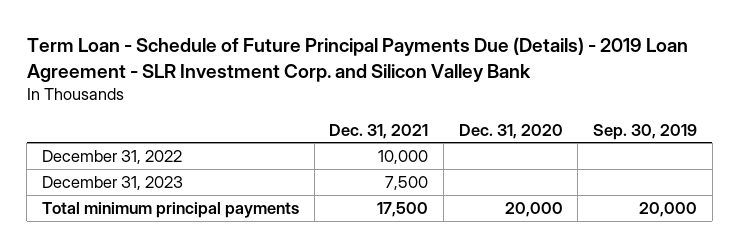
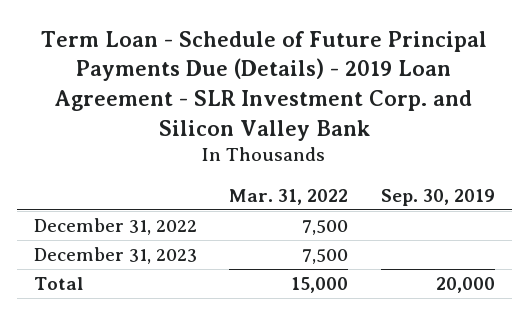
- | Dec. 31, 2021 | Dec. 31, 2020 | Sep. 30, 2019
+ | Mar. 31, 2022 | Sep. 30, 2019
- Total minimum principal payments | 17,500 | 20,000 | 20,000
+ Total | 15,000 | 20,000

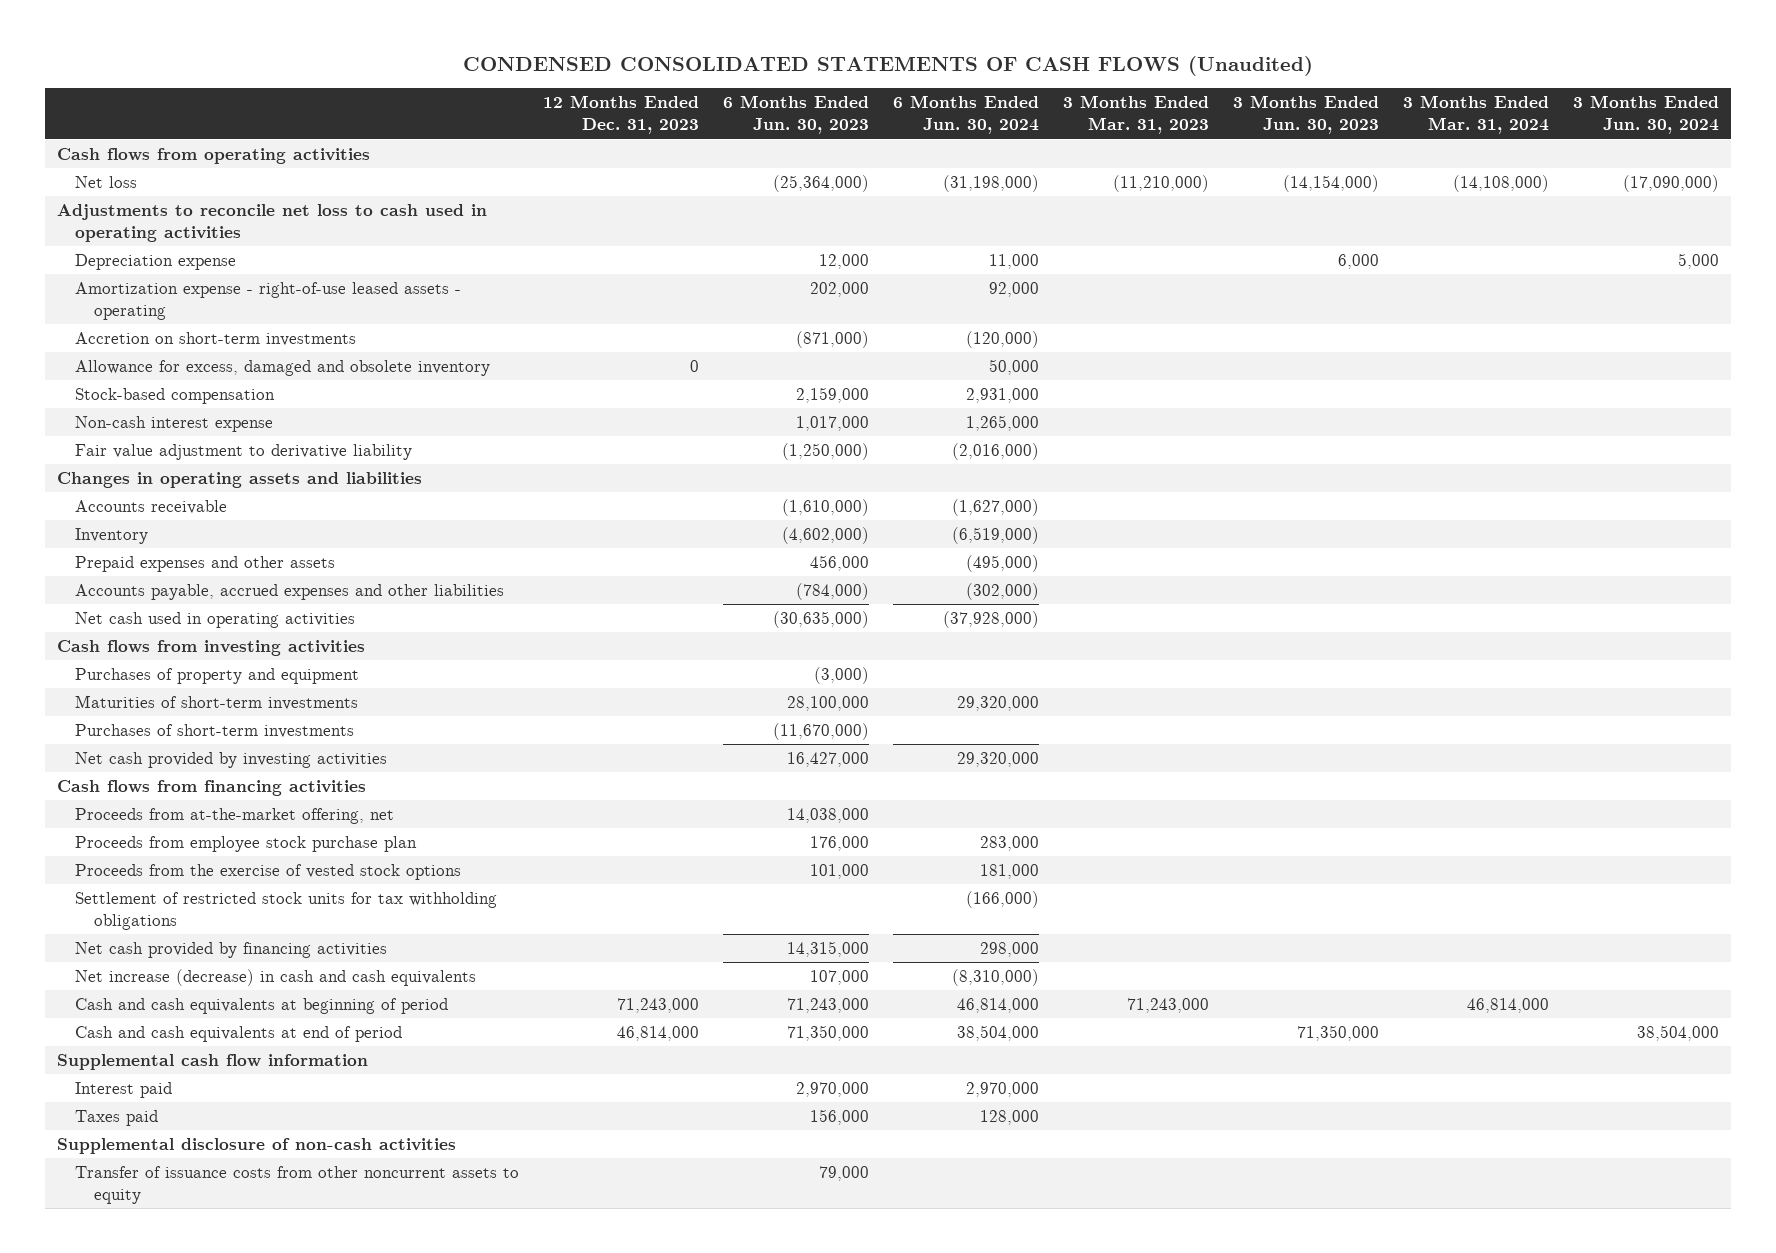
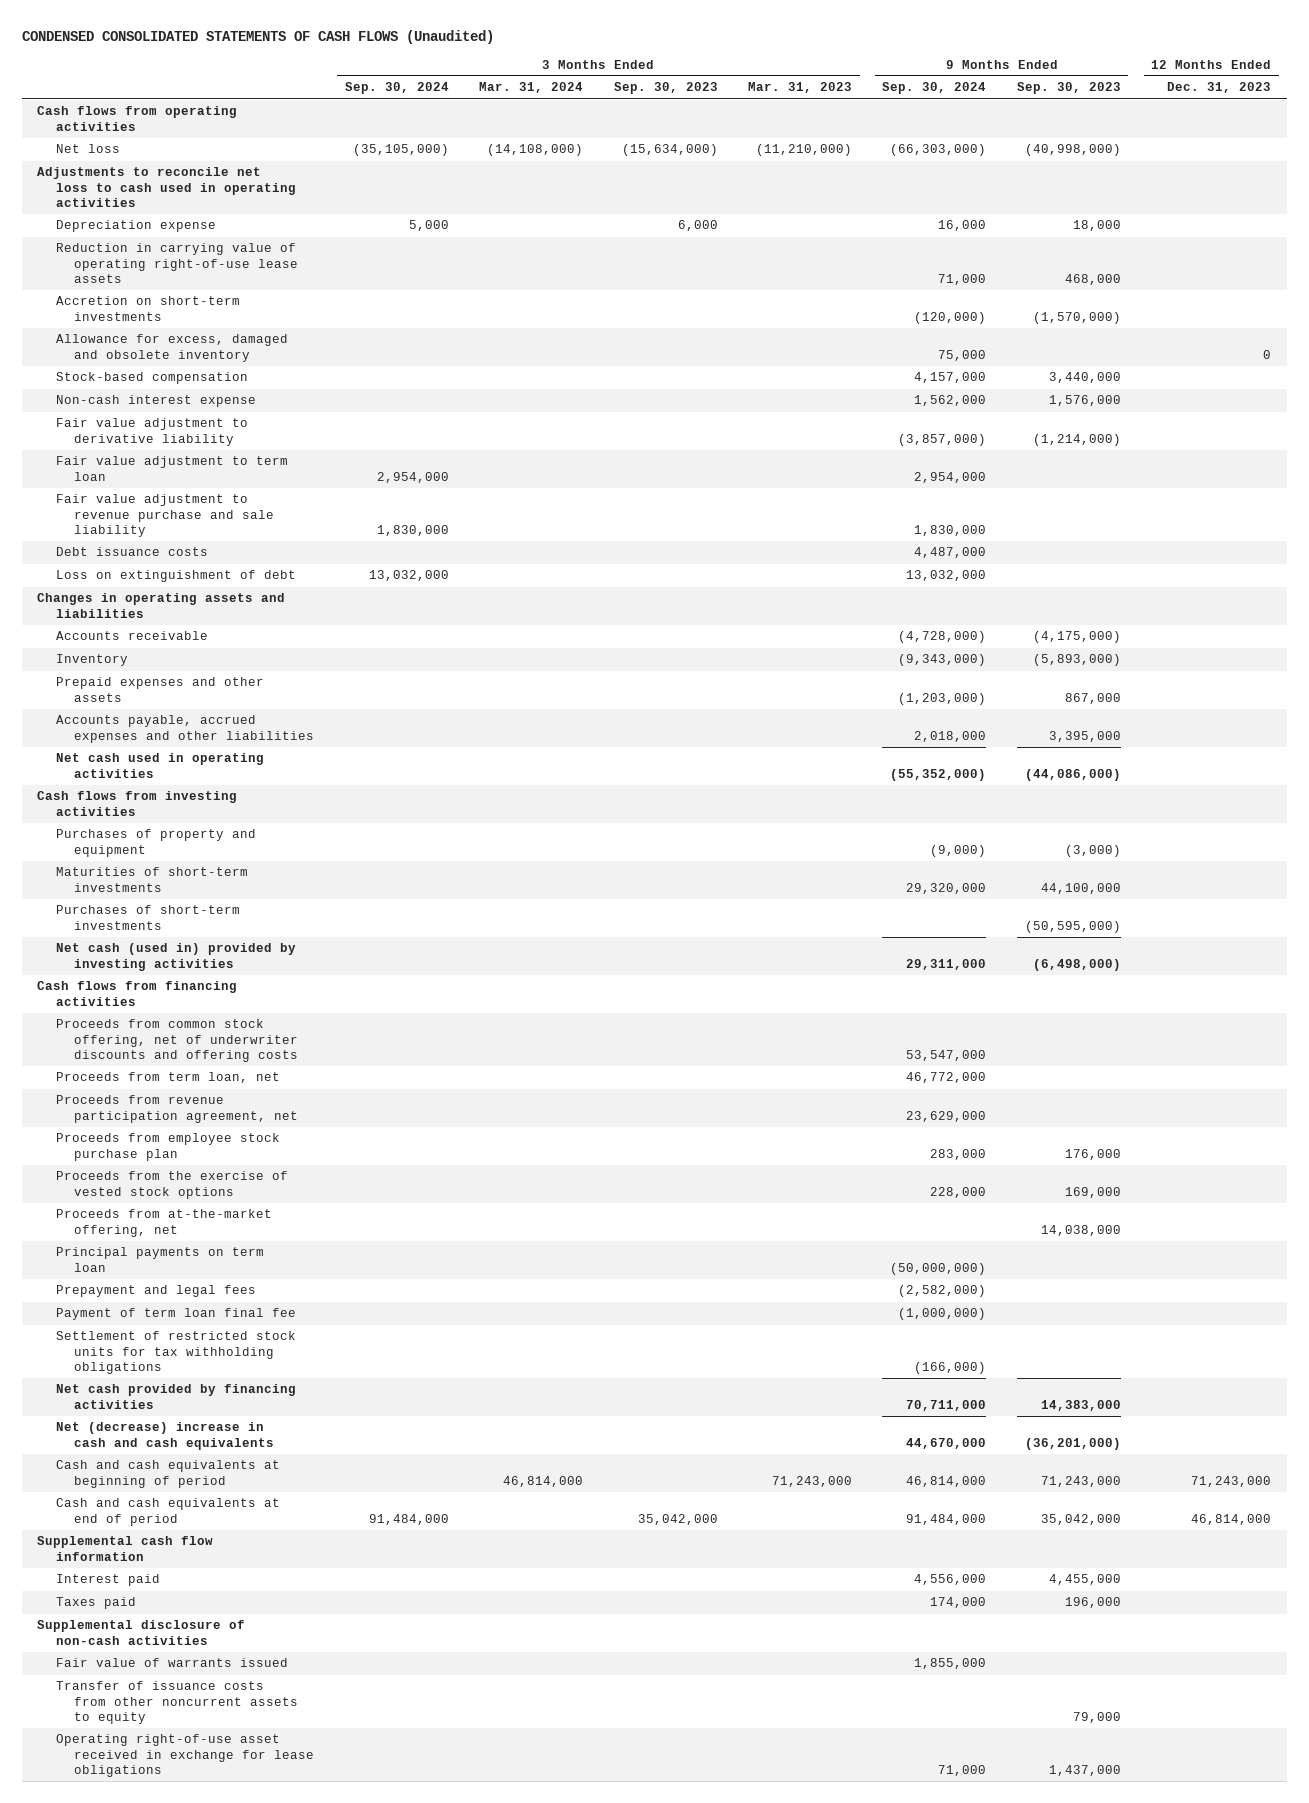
- | 12 Months Ended Dec. 31, 2023 | 6 Months Ended Jun. 30, 2023 | 6 Months Ended Jun. 30, 2024 | 3 Months Ended Mar. 31, 2023 | 3 Months Ended Jun. 30, 2023 | 3 Months Ended Mar. 31, 2024 | 3 Months Ended Jun. 30, 2024
+ | 3 Months Ended Sep. 30, 2024 | 3 Months Ended Mar. 31, 2024 | 3 Months Ended Sep. 30, 2023 | 3 Months Ended Mar. 31, 2023 | 9 Months Ended Sep. 30, 2024 | 9 Months Ended Sep. 30, 2023 | 12 Months Ended Dec. 31, 2023
- Amortization expense - right-of-use leased assets - operating | | 202,000 | 92,000 | | | |
+ Reduction in carrying value of operating right-of-use lease assets | | | | | 71,000 | 468,000 |
+ Fair value adjustment to term loan | 2,954,000 | | | | 2,954,000 | |
+ Fair value adjustment to revenue purchase and sale liability | 1,830,000 | | | | 1,830,000 | |
+ Debt issuance costs | | | | | 4,487,000 | |
+ Loss on extinguishment of debt | 13,032,000 | | | | 13,032,000 | |
- Net cash provided by investing activities | | 16,427,000 | 29,320,000 | | | |
+ Net cash (used in) provided by investing activities | | | | | 29,311,000 | (6,498,000) |
+ Proceeds from common stock offering, net of underwriter discounts and offering costs | | | | | 53,547,000 | |
+ Proceeds from term loan, net | | | | | 46,772,000 | |
+ Proceeds from revenue participation agreement, net | | | | | 23,629,000 | |
moved down: Proceeds from at-the-market offering, net | | | | | | 14,038,000 |
+ Principal payments on term loan | | | | | (50,000,000) | |
+ Prepayment and legal fees | | | | | (2,582,000) | |
+ Payment of term loan final fee | | | | | (1,000,000) | |
- Net increase (decrease) in cash and cash equivalents | | 107,000 | (8,310,000) | | | |
+ Net (decrease) increase in cash and cash equivalents | | | | | 44,670,000 | (36,201,000) |
+ Fair value of warrants issued | | | | | 1,855,000 | |
+ Operating right-of-use asset received in exchange for lease obligations | | | | | 71,000 | 1,437,000 |

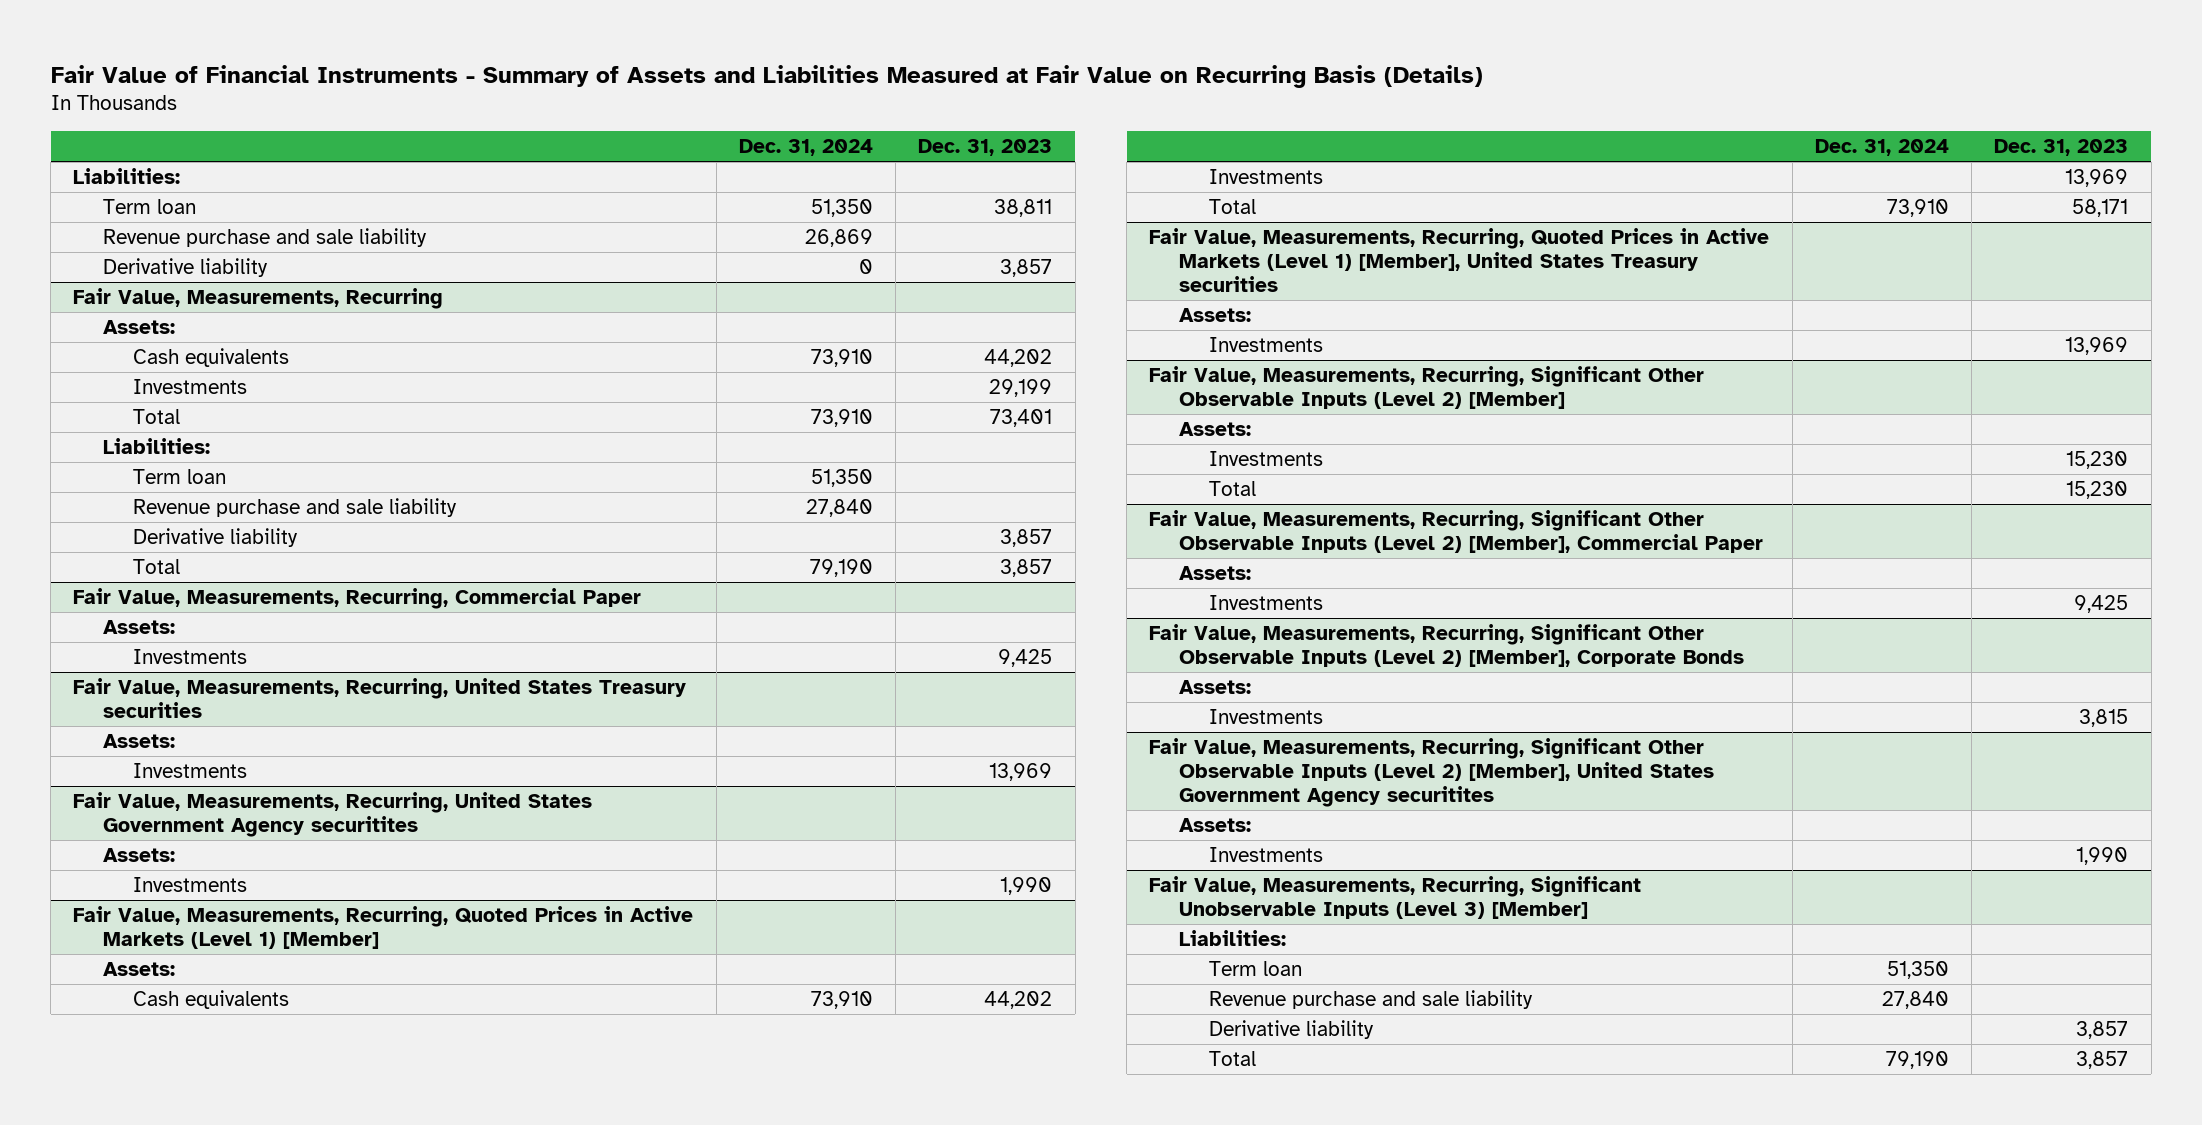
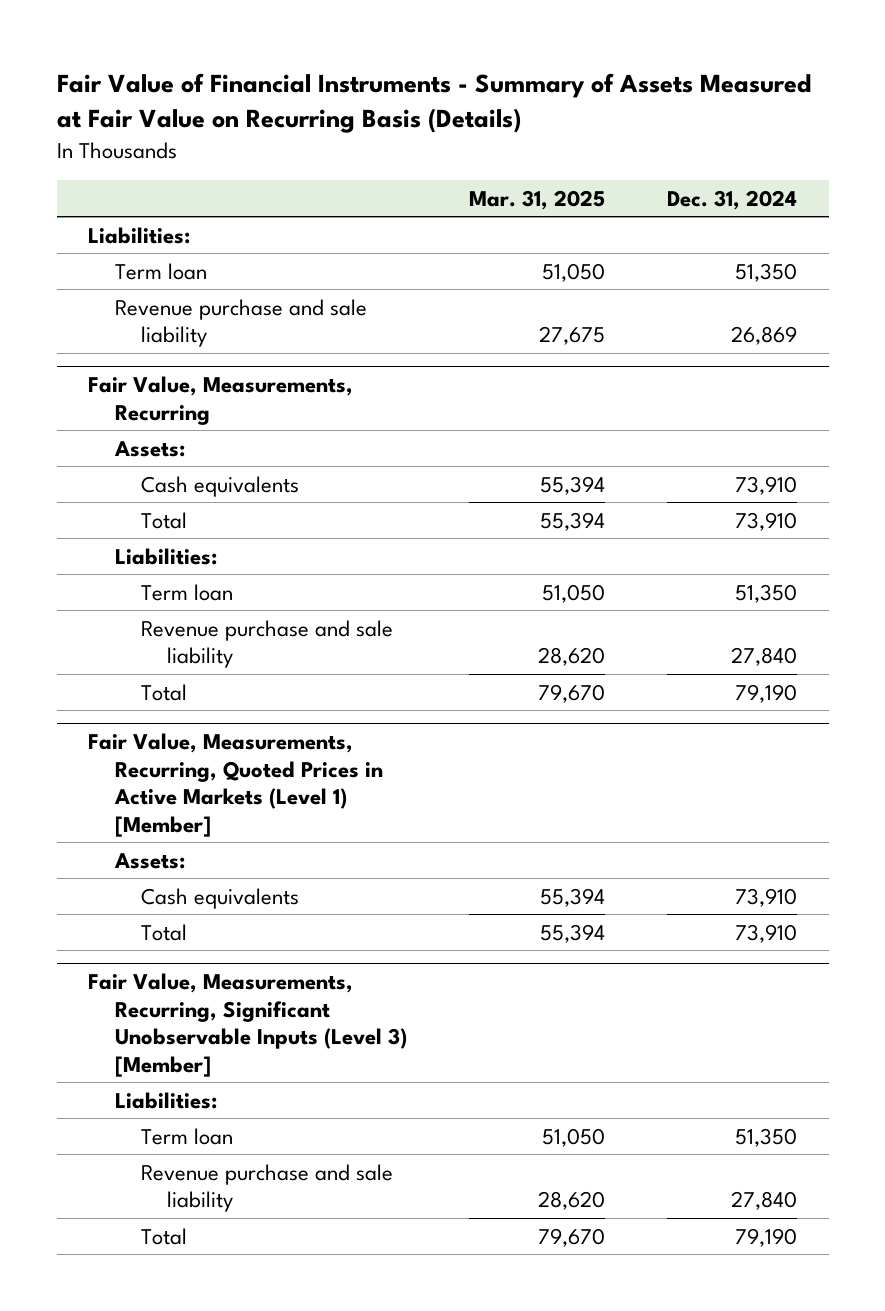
- Fair Value of Financial Instruments - Summary of Assets and Liabilities Measured at Fair Value on Recurring Basis (Details)
+ Fair Value of Financial Instruments - Summary of Assets Measured at Fair Value on Recurring Basis (Details)
- | Dec. 31, 2024 | Dec. 31, 2023
+ | Mar. 31, 2025 | Dec. 31, 2024
- Derivative liability | 0 | 3,857
@ Fair Value, Measurements, Recurring
- Investments | | 29,199
- Derivative liability | | 3,857
- Fair Value, Measurements, Recurring, Commercial Paper
- Assets:
- Investments | | 9,425
- Fair Value, Measurements, Recurring, United States Treasury securities
- Assets:
- Investments | | 13,969
- Fair Value, Measurements, Recurring, United States Government Agency securitites
- Assets:
- Investments | | 1,990
@ Fair Value, Measurements, Recurring, Quoted Prices in Active Markets (Level 1) [Member]
- Investments | | 13,969
- Fair Value, Measurements, Recurring, Quoted Prices in Active Markets (Level 1) [Member], United States Treasury securities
- Assets:
- Investments | | 13,969
- Fair Value, Measurements, Recurring, Significant Other Observable Inputs (Level 2) [Member]
- Assets:
- Investments | | 15,230
- Total | | 15,230
- Fair Value, Measurements, Recurring, Significant Other Observable Inputs (Level 2) [Member], Commercial Paper
- Assets:
- Investments | | 9,425
- Fair Value, Measurements, Recurring, Significant Other Observable Inputs (Level 2) [Member], Corporate Bonds
- Assets:
- Investments | | 3,815
- Fair Value, Measurements, Recurring, Significant Other Observable Inputs (Level 2) [Member], United States Government Agency securitites
- Assets:
- Investments | | 1,990
@ Fair Value, Measurements, Recurring, Significant Unobservable Inputs (Level 3) [Member]
- Derivative liability | | 3,857

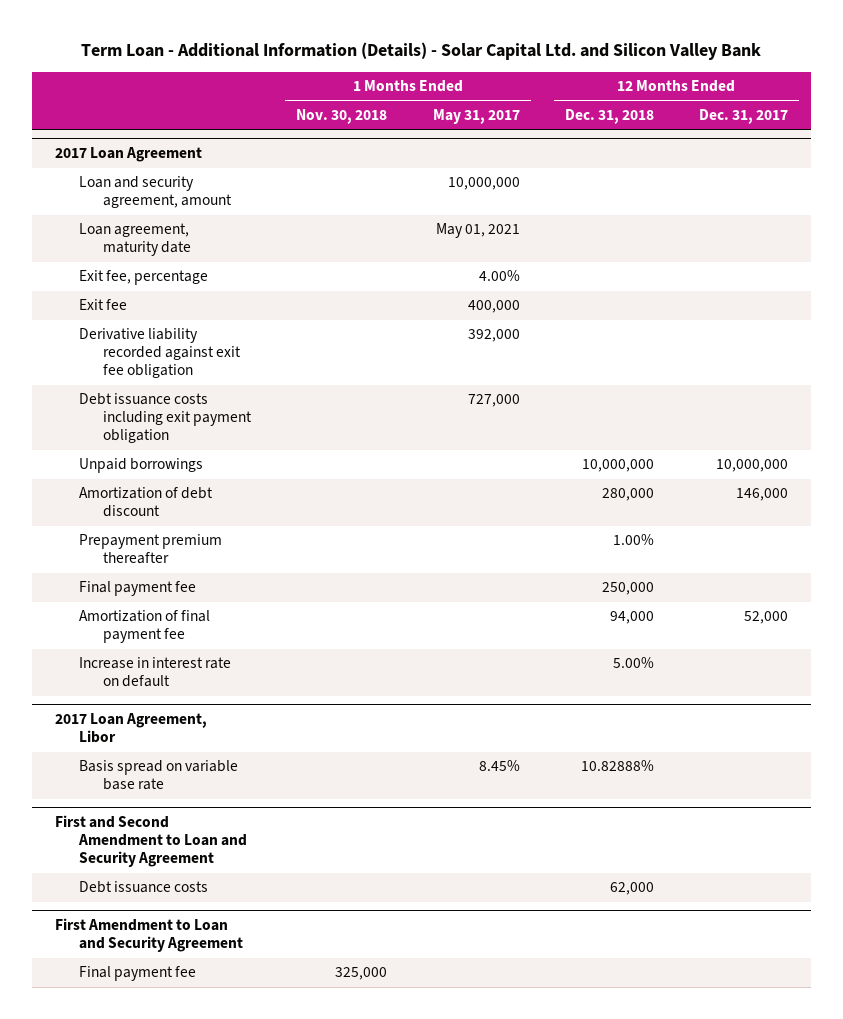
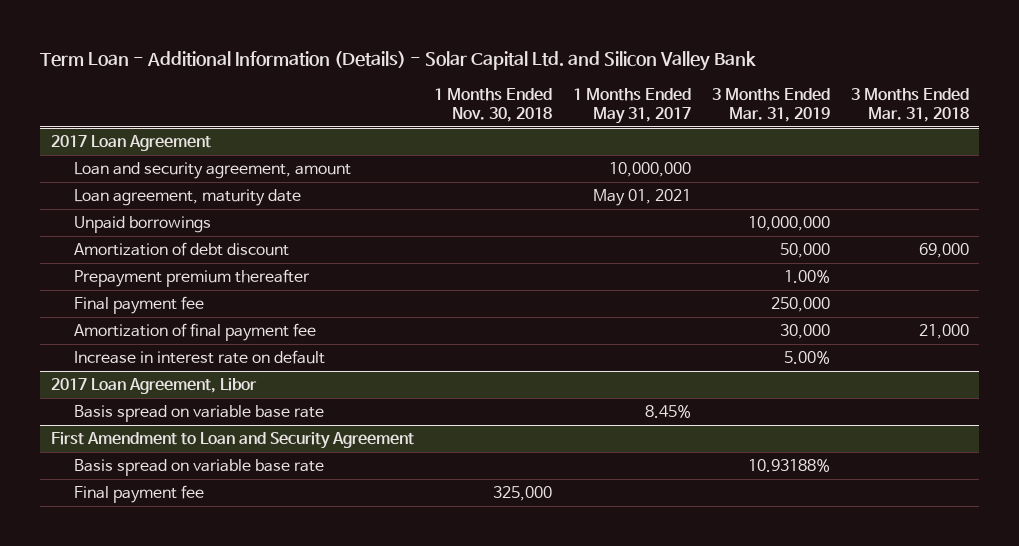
- | 1 Months Ended Nov. 30, 2018 | 1 Months Ended May 31, 2017 | 12 Months Ended Dec. 31, 2018 | 12 Months Ended Dec. 31, 2017
+ | 1 Months Ended Nov. 30, 2018 | 1 Months Ended May 31, 2017 | 3 Months Ended Mar. 31, 2019 | 3 Months Ended Mar. 31, 2018
@ 2017 Loan Agreement
- Exit fee, percentage | | 4.00% | |
- Exit fee | | 400,000 | |
- Derivative liability recorded against exit fee obligation | | 392,000 | |
- Debt issuance costs including exit payment obligation | | 727,000 | |
- First and Second Amendment to Loan and Security Agreement
- Debt issuance costs | | | 62,000 |
@ First Amendment to Loan and Security Agreement
+ Basis spread on variable base rate | | | 10.93188% |

